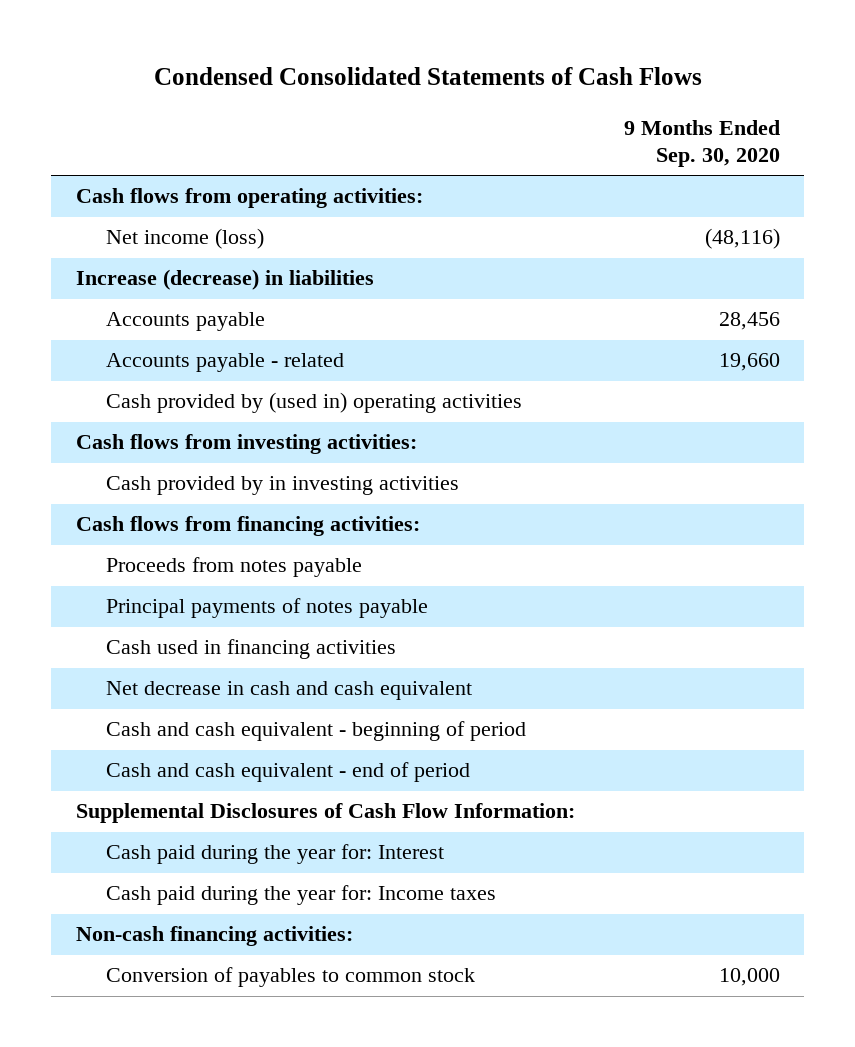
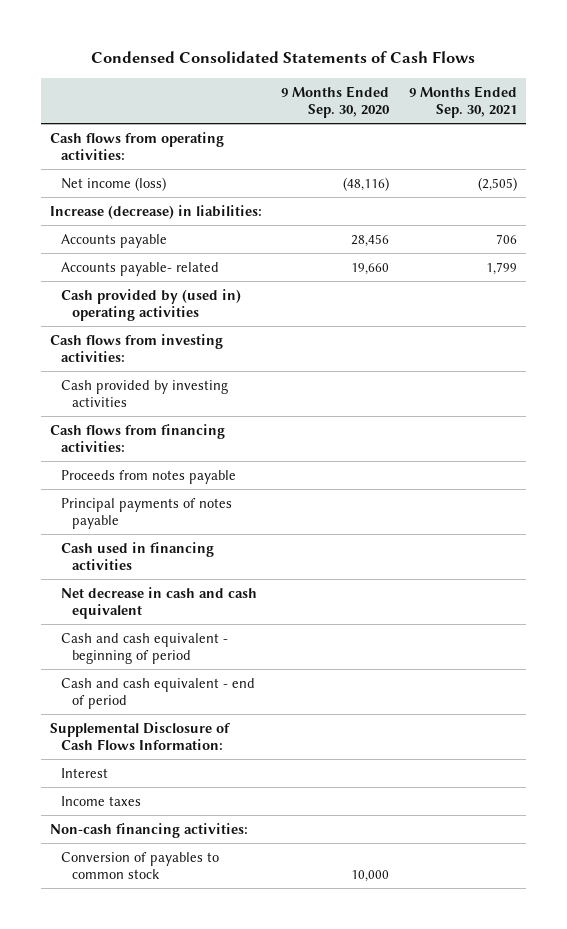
- | 9 Months Ended Sep. 30, 2020
+ | 9 Months Ended Sep. 30, 2020 | 9 Months Ended Sep. 30, 2021
- Increase (decrease) in liabilities
+ Increase (decrease) in liabilities:
- Accounts payable - related | 19,660
+ Accounts payable- related | 19,660 | 1,799
- Cash provided by in investing activities
+ Cash provided by investing activities
- Supplemental Disclosures of Cash Flow Information:
- Cash paid during the year for: Interest
- Cash paid during the year for: Income taxes
+ Supplemental Disclosure of Cash Flows Information:
+ Interest
+ Income taxes

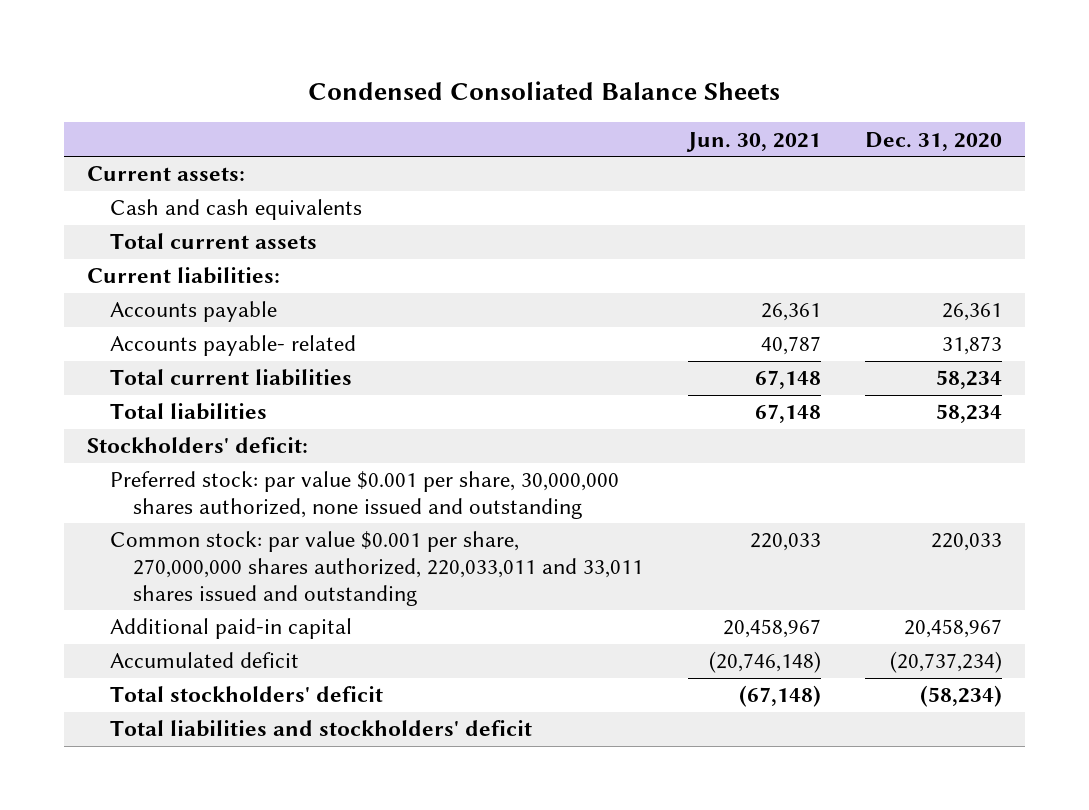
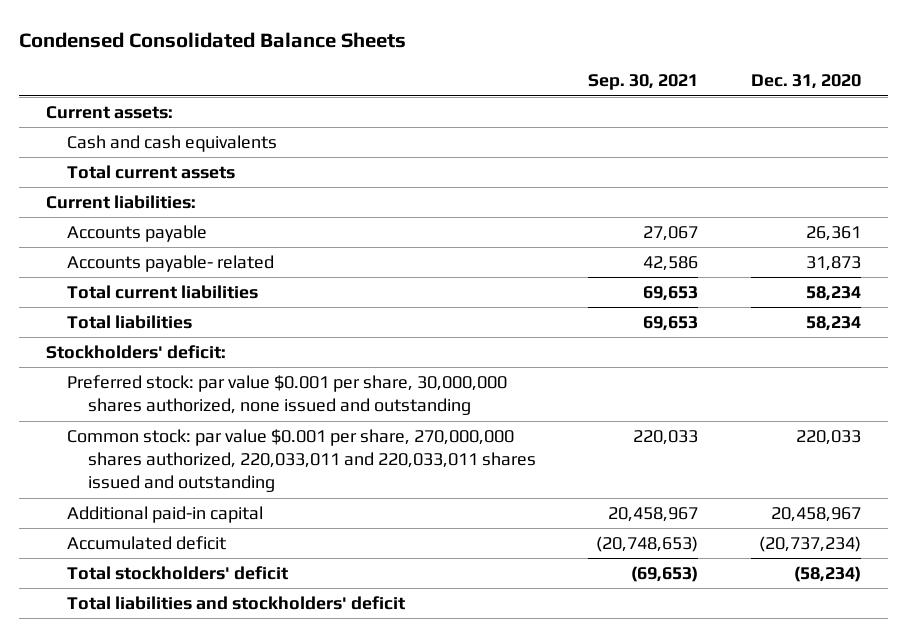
- Condensed Consoliated Balance Sheets
+ Condensed Consolidated Balance Sheets
- | Jun. 30, 2021 | Dec. 31, 2020
+ | Sep. 30, 2021 | Dec. 31, 2020
- Common stock: par value $0.001 per share, 270,000,000 shares authorized, 220,033,011 and 33,011 shares issued and outstanding | 220,033 | 220,033
+ Common stock: par value $0.001 per share, 270,000,000 shares authorized, 220,033,011 and 220,033,011 shares issued and outstanding | 220,033 | 220,033

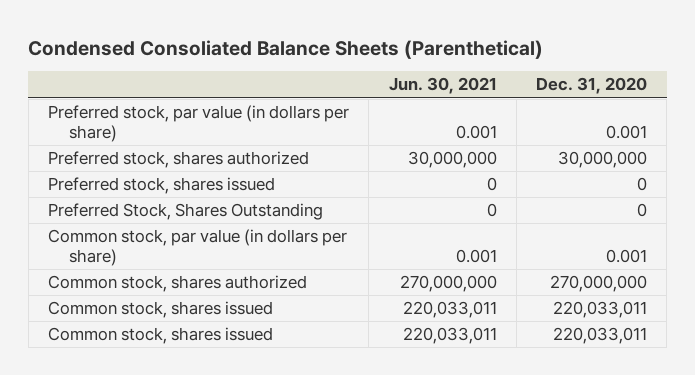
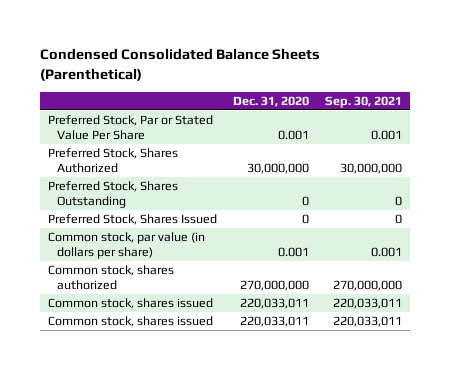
- Condensed Consoliated Balance Sheets (Parenthetical)
+ Condensed Consolidated Balance Sheets (Parenthetical)
- | Jun. 30, 2021 | Dec. 31, 2020
+ | Dec. 31, 2020 | Sep. 30, 2021
- Preferred stock, par value (in dollars per share) | 0.001 | 0.001
- Preferred stock, shares authorized | 30,000,000 | 30,000,000
- Preferred stock, shares issued | 0 | 0
+ Preferred Stock, Par or Stated Value Per Share | 0.001 | 0.001
+ Preferred Stock, Shares Authorized | 30,000,000 | 30,000,000
+ Preferred Stock, Shares Issued | 0 | 0

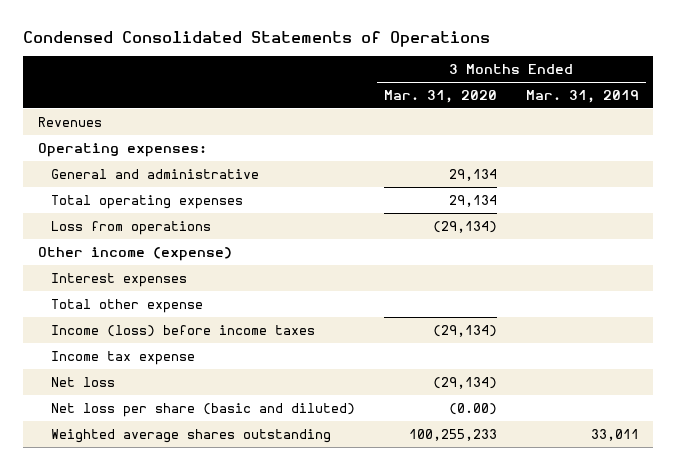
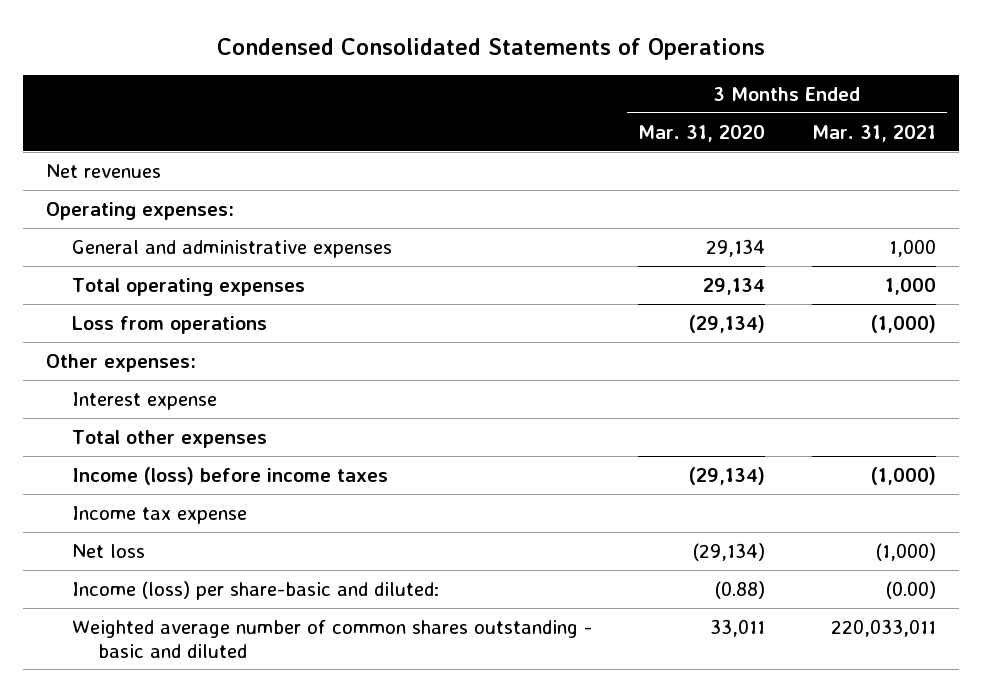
- | 3 Months Ended Mar. 31, 2020 | 3 Months Ended Mar. 31, 2019
+ | 3 Months Ended Mar. 31, 2020 | 3 Months Ended Mar. 31, 2021
- Revenues
+ Net revenues
- General and administrative | 29,134 |
+ General and administrative expenses | 29,134 | 1,000
- Other income (expense)
- Interest expenses
- Total other expense
+ Other expenses:
+ Interest expense
+ Total other expenses
- Net loss per share (basic and diluted) | (0.00) |
- Weighted average shares outstanding | 100,255,233 | 33,011
+ Income (loss) per share-basic and diluted: | (0.88) | (0.00)
+ Weighted average number of common shares outstanding - basic and diluted | 33,011 | 220,033,011

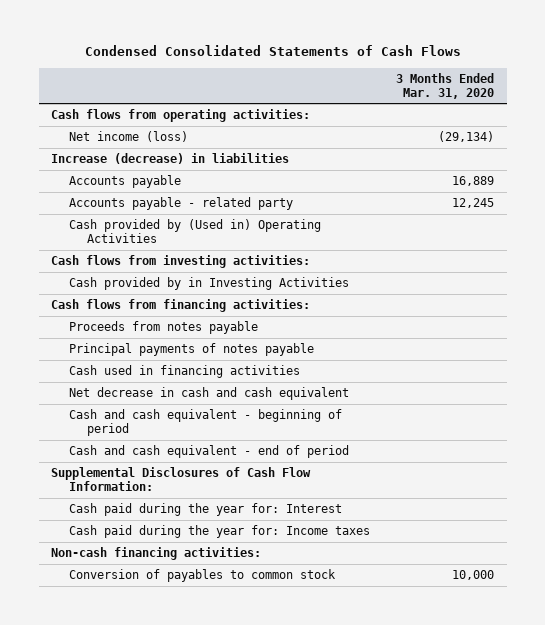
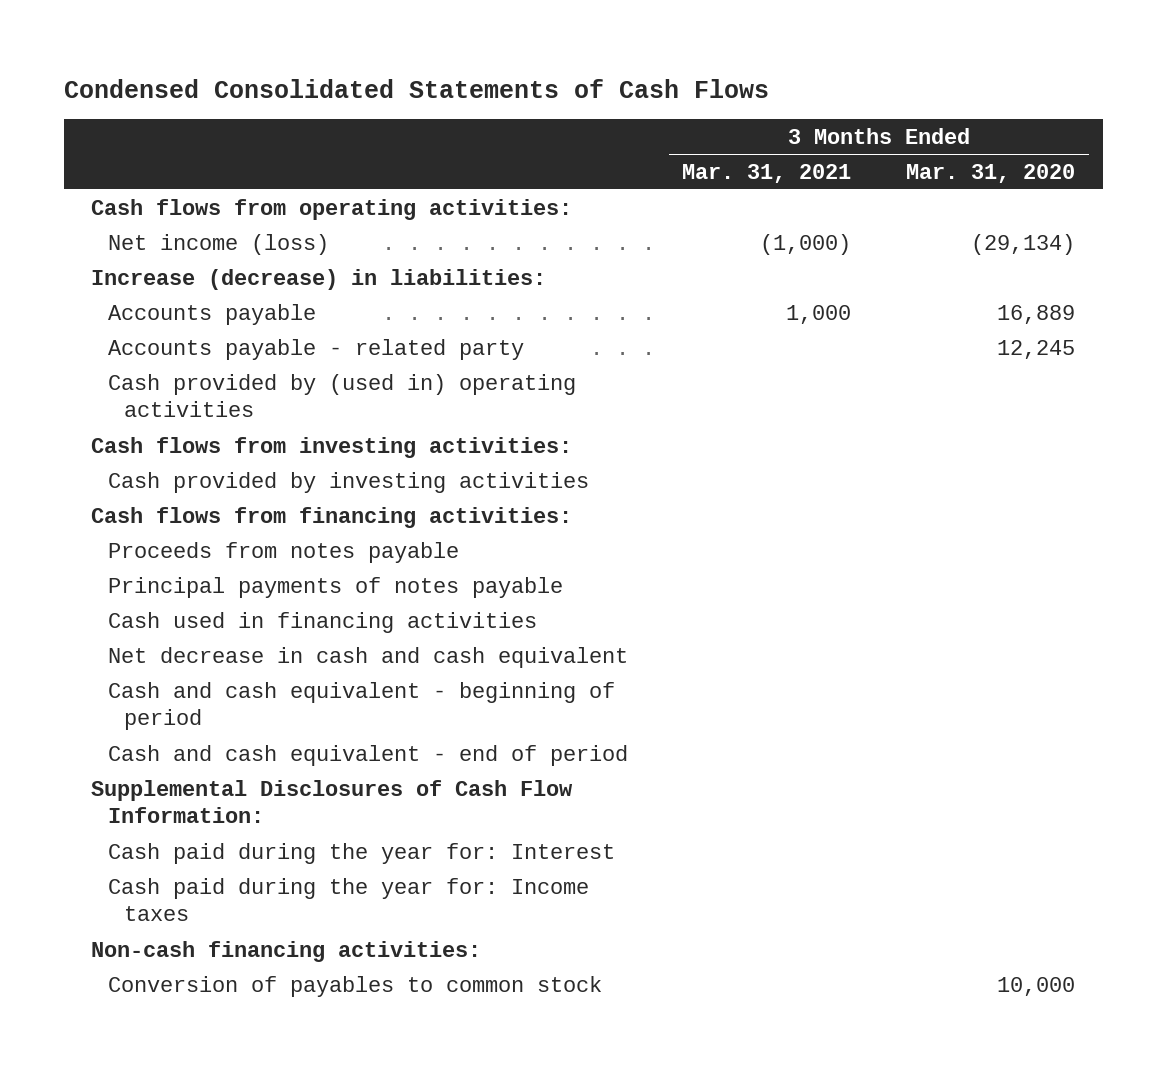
- | 3 Months Ended Mar. 31, 2020
+ | 3 Months Ended Mar. 31, 2021 | 3 Months Ended Mar. 31, 2020
- Increase (decrease) in liabilities
+ Increase (decrease) in liabilities:
- Cash provided by (Used in) Operating Activities
+ Cash provided by (used in) operating activities
- Cash provided by in Investing Activities
+ Cash provided by investing activities

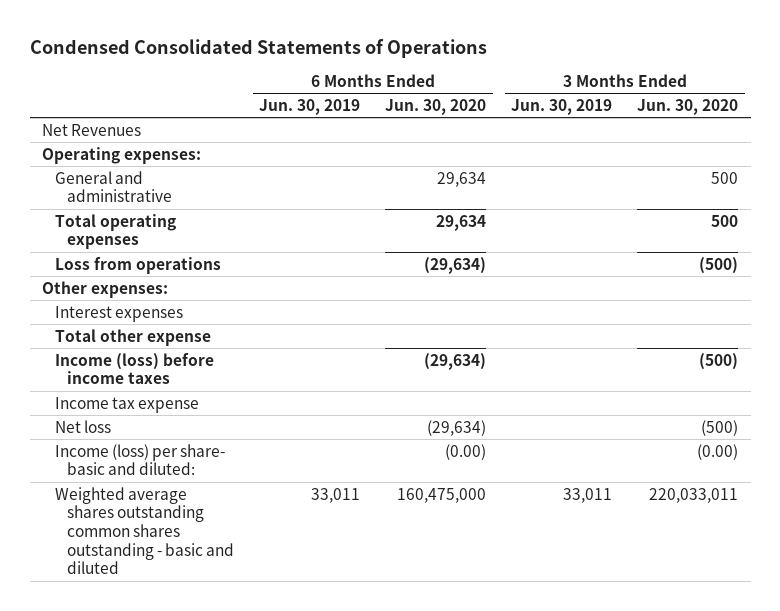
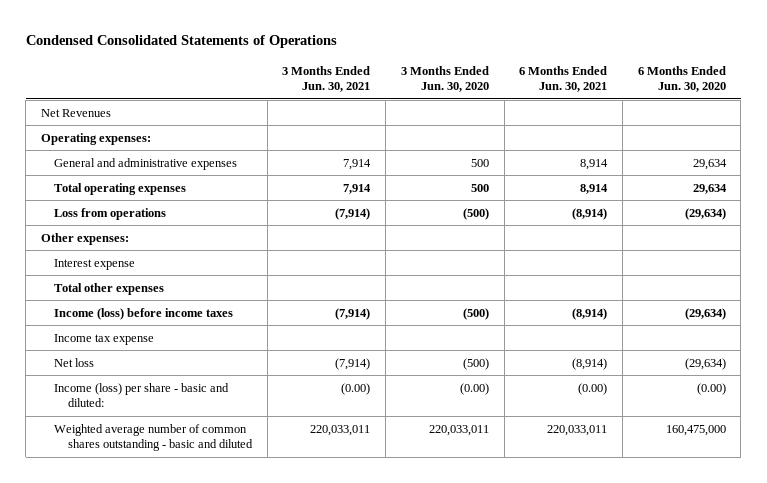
- | 6 Months Ended Jun. 30, 2019 | 6 Months Ended Jun. 30, 2020 | 3 Months Ended Jun. 30, 2019 | 3 Months Ended Jun. 30, 2020
+ | 3 Months Ended Jun. 30, 2021 | 3 Months Ended Jun. 30, 2020 | 6 Months Ended Jun. 30, 2021 | 6 Months Ended Jun. 30, 2020
- General and administrative | | 29,634 | | 500
+ General and administrative expenses | 7,914 | 500 | 8,914 | 29,634
- Interest expenses
- Total other expense
+ Interest expense
+ Total other expenses
- Income (loss) per share- basic and diluted: | | (0.00) | | (0.00)
- Weighted average shares outstanding common shares outstanding - basic and diluted | 33,011 | 160,475,000 | 33,011 | 220,033,011
+ Income (loss) per share - basic and diluted: | (0.00) | (0.00) | (0.00) | (0.00)
+ Weighted average number of common shares outstanding - basic and diluted | 220,033,011 | 220,033,011 | 220,033,011 | 160,475,000

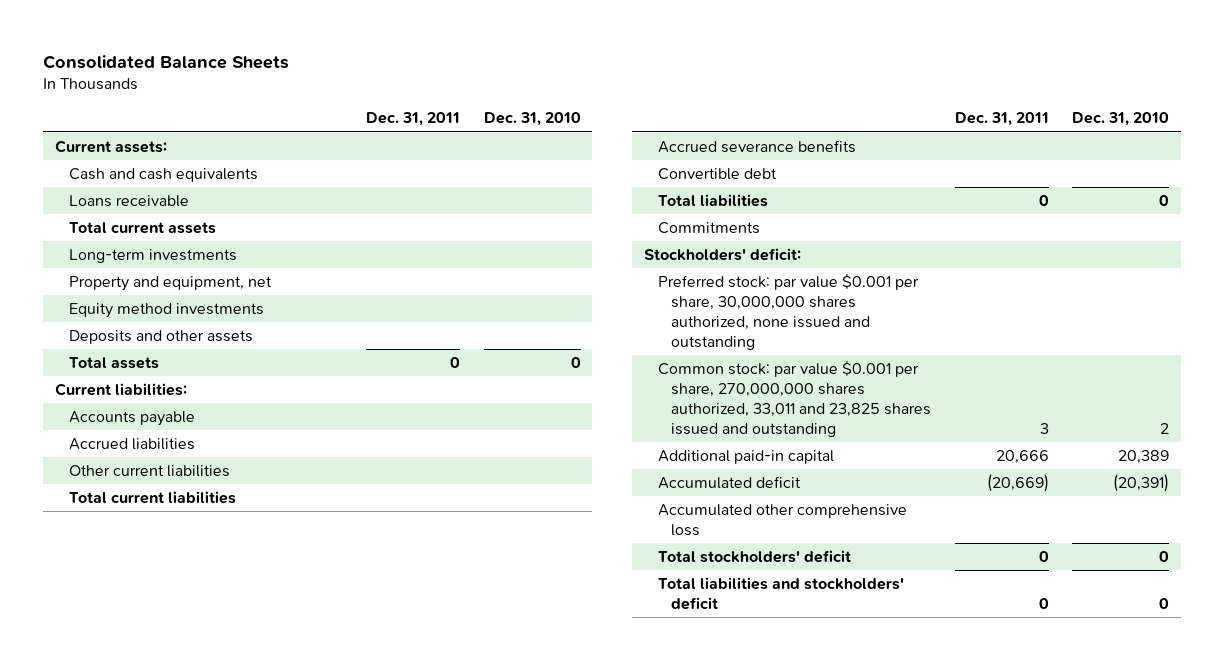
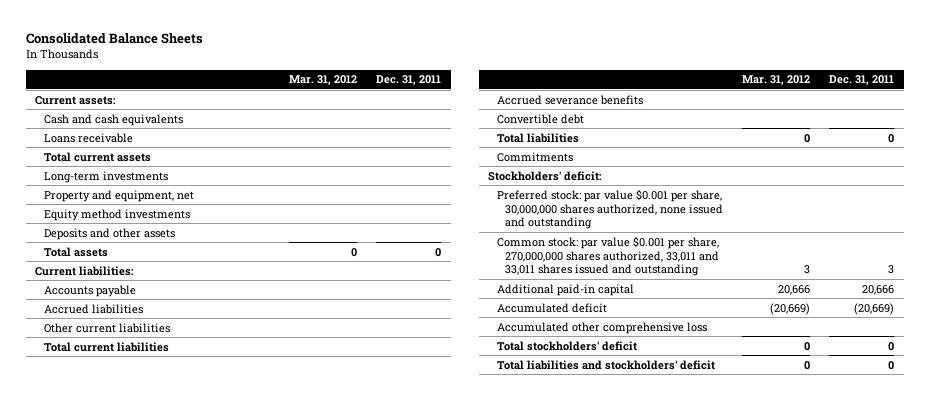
- | Dec. 31, 2011 | Dec. 31, 2010
+ | Mar. 31, 2012 | Dec. 31, 2011
- Common stock: par value $0.001 per share, 270,000,000 shares authorized, 33,011 and 23,825 shares issued and outstanding | 3 | 2
+ Common stock: par value $0.001 per share, 270,000,000 shares authorized, 33,011 and 33,011 shares issued and outstanding | 3 | 3

